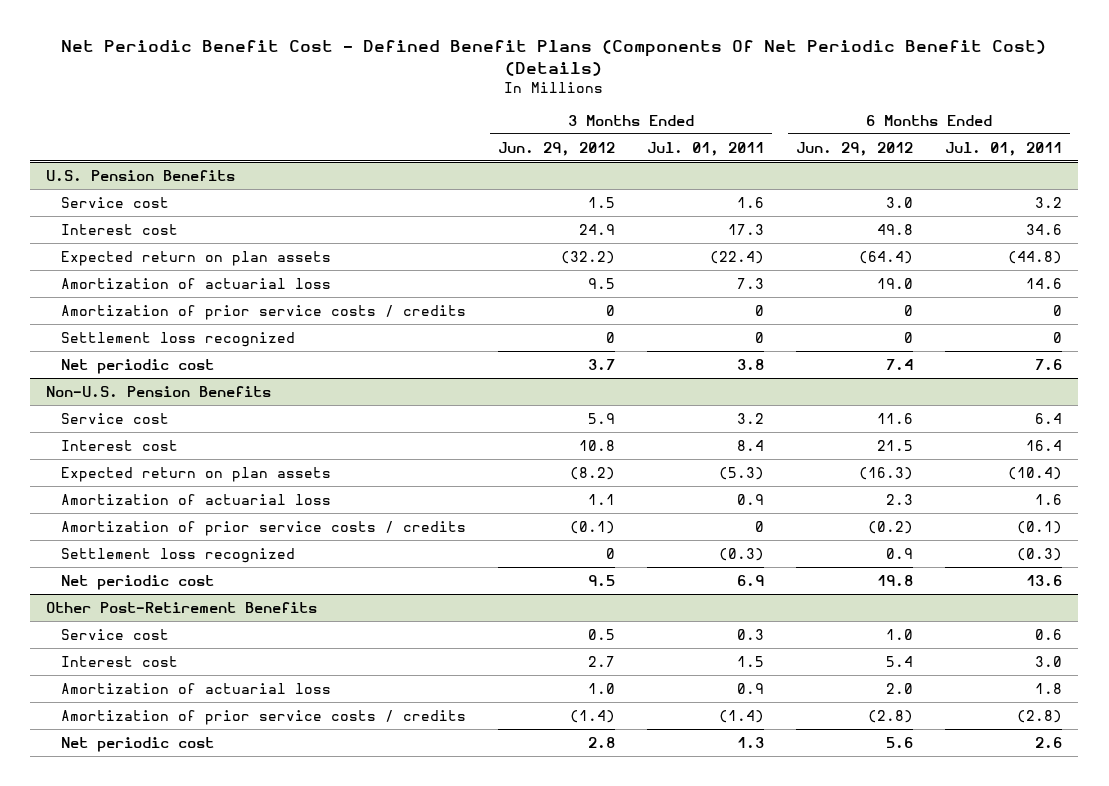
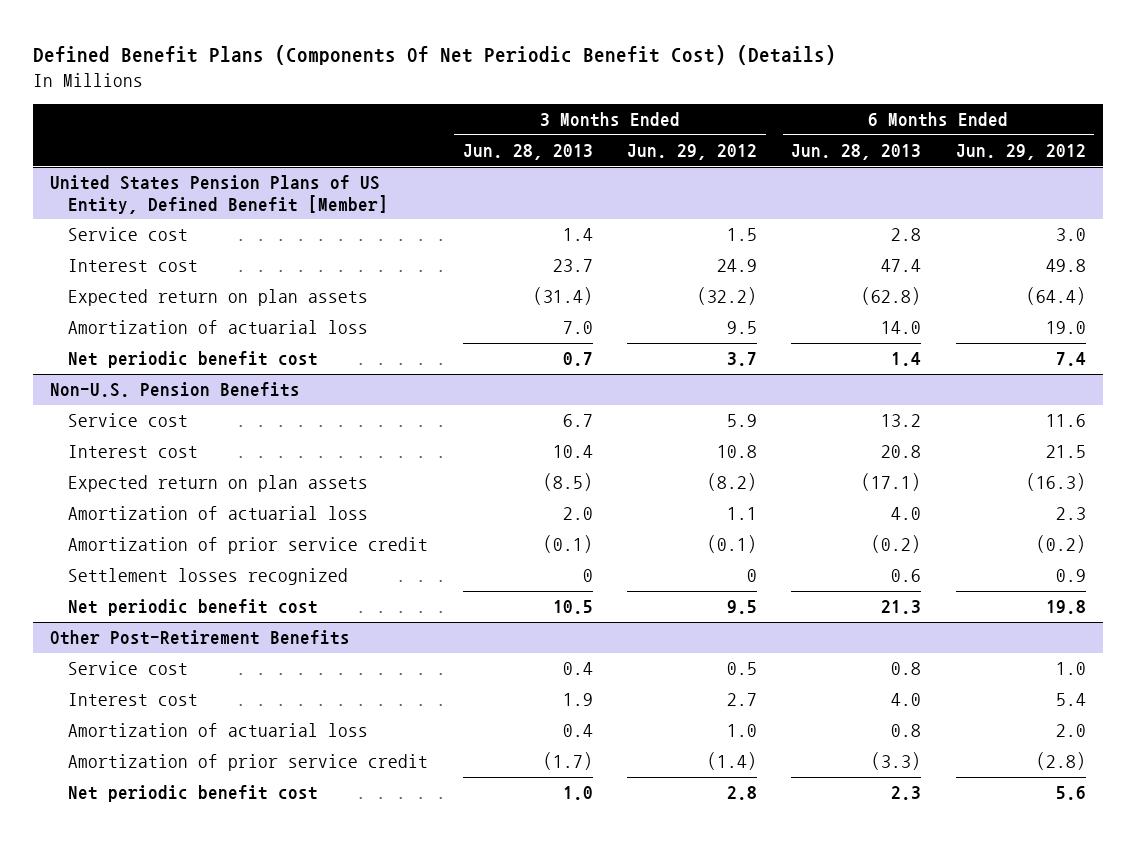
- Net Periodic Benefit Cost - Defined Benefit Plans (Components Of Net Periodic Benefit Cost) (Details)
+ Defined Benefit Plans (Components Of Net Periodic Benefit Cost) (Details)
- | 3 Months Ended Jun. 29, 2012 | 3 Months Ended Jul. 01, 2011 | 6 Months Ended Jun. 29, 2012 | 6 Months Ended Jul. 01, 2011
+ | 3 Months Ended Jun. 28, 2013 | 3 Months Ended Jun. 29, 2012 | 6 Months Ended Jun. 28, 2013 | 6 Months Ended Jun. 29, 2012
- U.S. Pension Benefits
+ United States Pension Plans of US Entity, Defined Benefit [Member]
- Amortization of prior service costs / credits | 0 | 0 | 0 | 0
- Settlement loss recognized | 0 | 0 | 0 | 0
- Net periodic cost | 3.7 | 3.8 | 7.4 | 7.6
+ Net periodic benefit cost | 0.7 | 3.7 | 1.4 | 7.4
@ Non-U.S. Pension Benefits
- Amortization of prior service costs / credits | (0.1) | 0 | (0.2) | (0.1)
- Settlement loss recognized | 0 | (0.3) | 0.9 | (0.3)
- Net periodic cost | 9.5 | 6.9 | 19.8 | 13.6
+ Amortization of prior service credit | (0.1) | (0.1) | (0.2) | (0.2)
+ Settlement losses recognized | 0 | 0 | 0.6 | 0.9
+ Net periodic benefit cost | 10.5 | 9.5 | 21.3 | 19.8
@ Other Post-Retirement Benefits
- Amortization of prior service costs / credits | (1.4) | (1.4) | (2.8) | (2.8)
- Net periodic cost | 2.8 | 1.3 | 5.6 | 2.6
+ Amortization of prior service credit | (1.7) | (1.4) | (3.3) | (2.8)
+ Net periodic benefit cost | 1.0 | 2.8 | 2.3 | 5.6

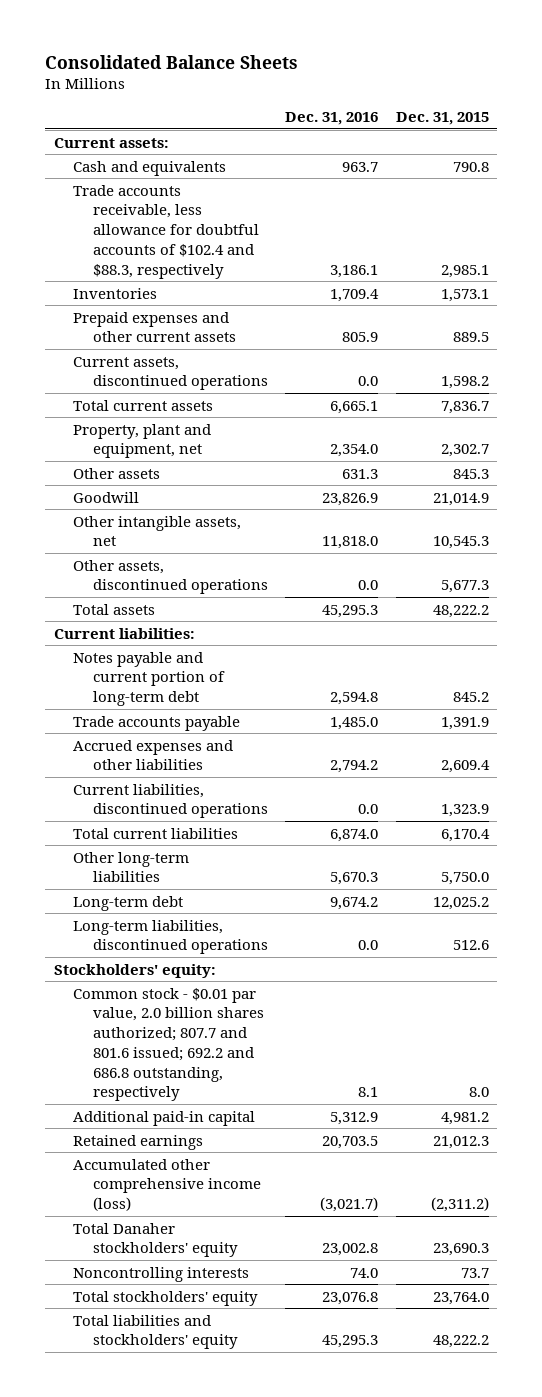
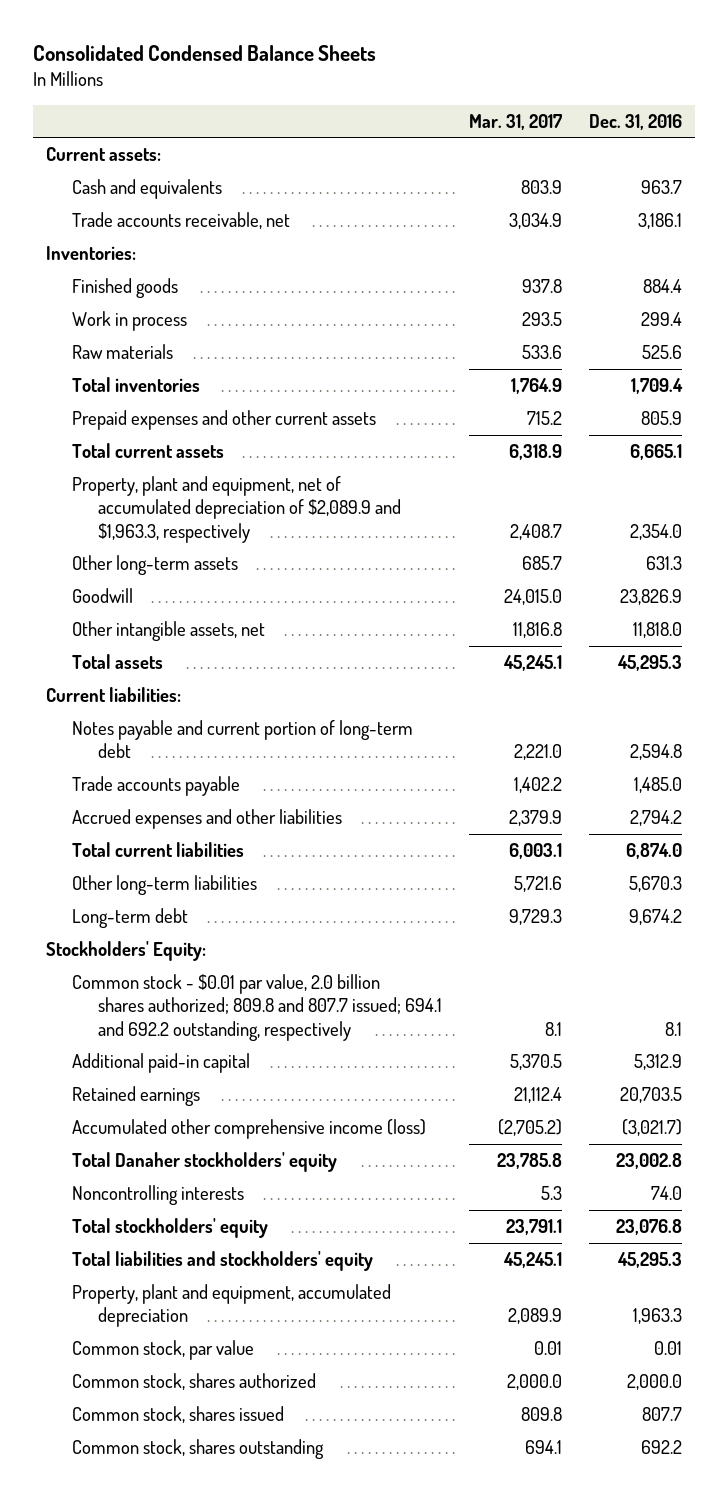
- Consolidated Balance Sheets
+ Consolidated Condensed Balance Sheets
- | Dec. 31, 2016 | Dec. 31, 2015
+ | Mar. 31, 2017 | Dec. 31, 2016
- Trade accounts receivable, less allowance for doubtful accounts of $102.4 and $88.3, respectively | 3,186.1 | 2,985.1
- Inventories | 1,709.4 | 1,573.1
+ Trade accounts receivable, net | 3,034.9 | 3,186.1
+ Inventories:
+ Finished goods | 937.8 | 884.4
+ Work in process | 293.5 | 299.4
+ Raw materials | 533.6 | 525.6
+ Total inventories | 1,764.9 | 1,709.4
- Current assets, discontinued operations | 0.0 | 1,598.2
- Property, plant and equipment, net | 2,354.0 | 2,302.7
- Other assets | 631.3 | 845.3
+ Property, plant and equipment, net of accumulated depreciation of $2,089.9 and $1,963.3, respectively | 2,408.7 | 2,354.0
+ Other long-term assets | 685.7 | 631.3
- Other assets, discontinued operations | 0.0 | 5,677.3
- Current liabilities, discontinued operations | 0.0 | 1,323.9
- Long-term liabilities, discontinued operations | 0.0 | 512.6
- Stockholders' equity:
- Common stock - $0.01 par value, 2.0 billion shares authorized; 807.7 and 801.6 issued; 692.2 and 686.8 outstanding, respectively | 8.1 | 8.0
+ Stockholders' Equity:
+ Common stock - $0.01 par value, 2.0 billion shares authorized; 809.8 and 807.7 issued; 694.1 and 692.2 outstanding, respectively | 8.1 | 8.1
+ Property, plant and equipment, accumulated depreciation | 2,089.9 | 1,963.3
+ Common stock, par value | 0.01 | 0.01
+ Common stock, shares authorized | 2,000.0 | 2,000.0
+ Common stock, shares issued | 809.8 | 807.7
+ Common stock, shares outstanding | 694.1 | 692.2

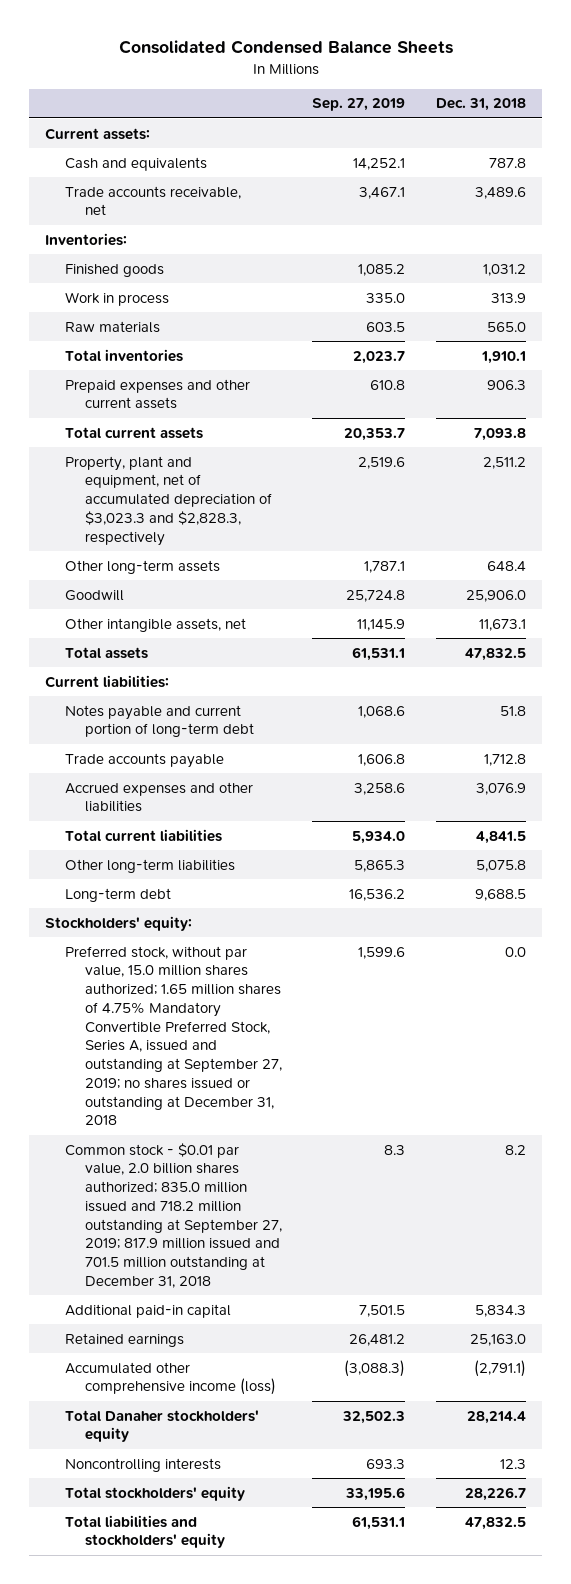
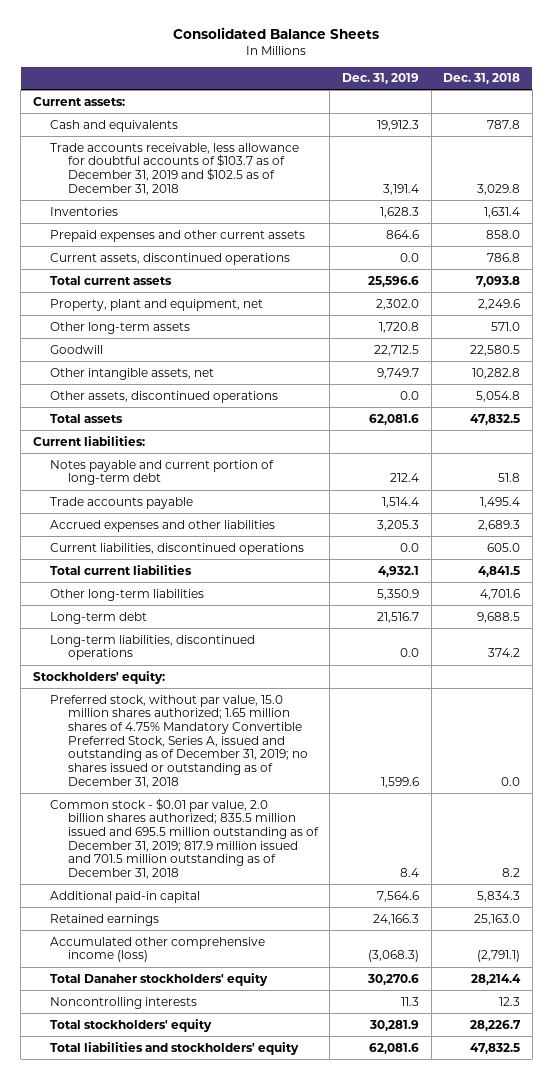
- Consolidated Condensed Balance Sheets
+ Consolidated Balance Sheets
- | Sep. 27, 2019 | Dec. 31, 2018
+ | Dec. 31, 2019 | Dec. 31, 2018
- Trade accounts receivable, net | 3,467.1 | 3,489.6
- Inventories:
- Finished goods | 1,085.2 | 1,031.2
- Work in process | 335.0 | 313.9
- Raw materials | 603.5 | 565.0
- Total inventories | 2,023.7 | 1,910.1
- Prepaid expenses and other current assets | 610.8 | 906.3
+ Trade accounts receivable, less allowance for doubtful accounts of $103.7 as of December 31, 2019 and $102.5 as of December 31, 2018 | 3,191.4 | 3,029.8
+ Inventories | 1,628.3 | 1,631.4
+ Prepaid expenses and other current assets | 864.6 | 858.0
+ Current assets, discontinued operations | 0.0 | 786.8
- Property, plant and equipment, net of accumulated depreciation of $3,023.3 and $2,828.3, respectively | 2,519.6 | 2,511.2
- Other long-term assets | 1,787.1 | 648.4
- Goodwill | 25,724.8 | 25,906.0
- Other intangible assets, net | 11,145.9 | 11,673.1
+ Property, plant and equipment, net | 2,302.0 | 2,249.6
+ Other long-term assets | 1,720.8 | 571.0
+ Goodwill | 22,712.5 | 22,580.5
+ Other intangible assets, net | 9,749.7 | 10,282.8
+ Other assets, discontinued operations | 0.0 | 5,054.8
- Trade accounts payable | 1,606.8 | 1,712.8
- Accrued expenses and other liabilities | 3,258.6 | 3,076.9
+ Trade accounts payable | 1,514.4 | 1,495.4
+ Accrued expenses and other liabilities | 3,205.3 | 2,689.3
+ Current liabilities, discontinued operations | 0.0 | 605.0
- Other long-term liabilities | 5,865.3 | 5,075.8
+ Other long-term liabilities | 5,350.9 | 4,701.6
+ Long-term liabilities, discontinued operations | 0.0 | 374.2
- Preferred stock, without par value, 15.0 million shares authorized; 1.65 million shares of 4.75% Mandatory Convertible Preferred Stock, Series A, issued and outstanding at September 27, 2019; no shares issued or outstanding at December 31, 2018 | 1,599.6 | 0.0
- Common stock - $0.01 par value, 2.0 billion shares authorized; 835.0 million issued and 718.2 million outstanding at September 27, 2019; 817.9 million issued and 701.5 million outstanding at December 31, 2018 | 8.3 | 8.2
+ Preferred stock, without par value, 15.0 million shares authorized; 1.65 million shares of 4.75% Mandatory Convertible Preferred Stock, Series A, issued and outstanding as of December 31, 2019; no shares issued or outstanding as of December 31, 2018 | 1,599.6 | 0.0
+ Common stock - $0.01 par value, 2.0 billion shares authorized; 835.5 million issued and 695.5 million outstanding as of December 31, 2019; 817.9 million issued and 701.5 million outstanding as of December 31, 2018 | 8.4 | 8.2

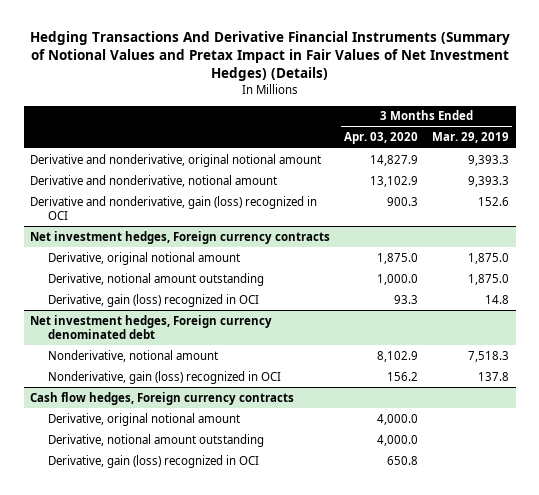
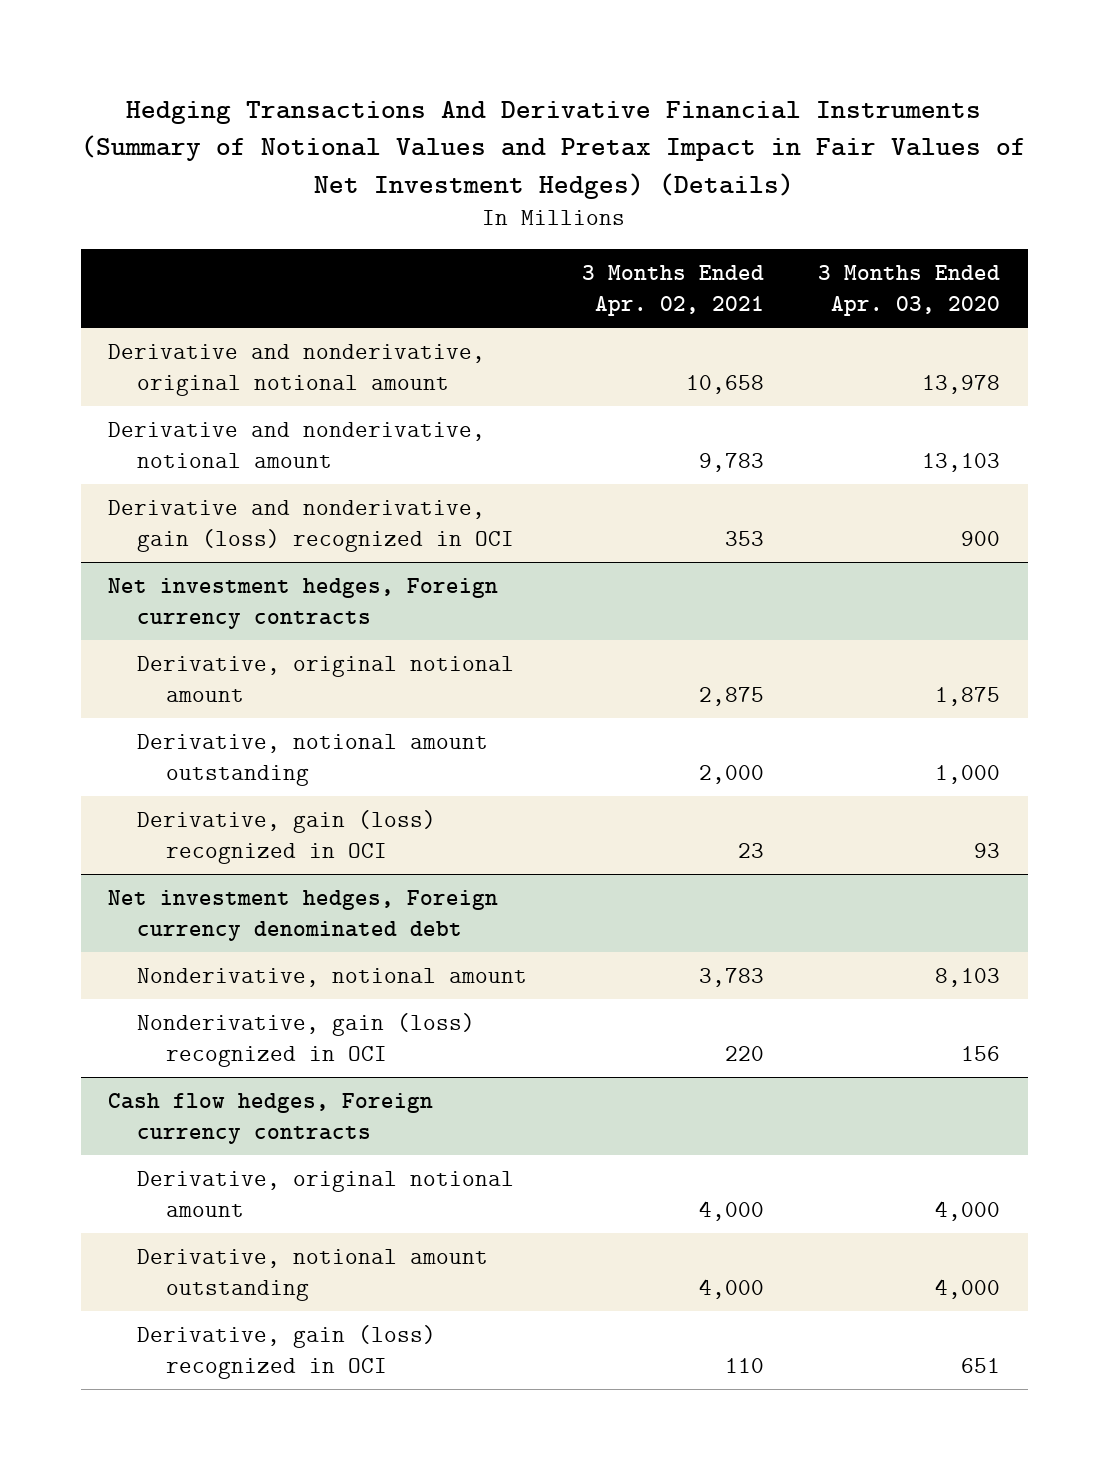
- | 3 Months Ended Apr. 03, 2020 | 3 Months Ended Mar. 29, 2019
+ | 3 Months Ended Apr. 02, 2021 | 3 Months Ended Apr. 03, 2020
- Derivative and nonderivative, original notional amount | 14,827.9 | 9,393.3
- Derivative and nonderivative, notional amount | 13,102.9 | 9,393.3
- Derivative and nonderivative, gain (loss) recognized in OCI | 900.3 | 152.6
+ Derivative and nonderivative, original notional amount | 10,658 | 13,978
+ Derivative and nonderivative, notional amount | 9,783 | 13,103
+ Derivative and nonderivative, gain (loss) recognized in OCI | 353 | 900
@ Net investment hedges, Foreign currency contracts
- Derivative, original notional amount | 1,875.0 | 1,875.0
- Derivative, notional amount outstanding | 1,000.0 | 1,875.0
- Derivative, gain (loss) recognized in OCI | 93.3 | 14.8
+ Derivative, original notional amount | 2,875 | 1,875
+ Derivative, notional amount outstanding | 2,000 | 1,000
+ Derivative, gain (loss) recognized in OCI | 23 | 93
@ Net investment hedges, Foreign currency denominated debt
- Nonderivative, notional amount | 8,102.9 | 7,518.3
- Nonderivative, gain (loss) recognized in OCI | 156.2 | 137.8
+ Nonderivative, notional amount | 3,783 | 8,103
+ Nonderivative, gain (loss) recognized in OCI | 220 | 156
@ Cash flow hedges, Foreign currency contracts
- Derivative, original notional amount | 4,000.0 |
- Derivative, notional amount outstanding | 4,000.0 |
- Derivative, gain (loss) recognized in OCI | 650.8 |
+ Derivative, original notional amount | 4,000 | 4,000
+ Derivative, notional amount outstanding | 4,000 | 4,000
+ Derivative, gain (loss) recognized in OCI | 110 | 651

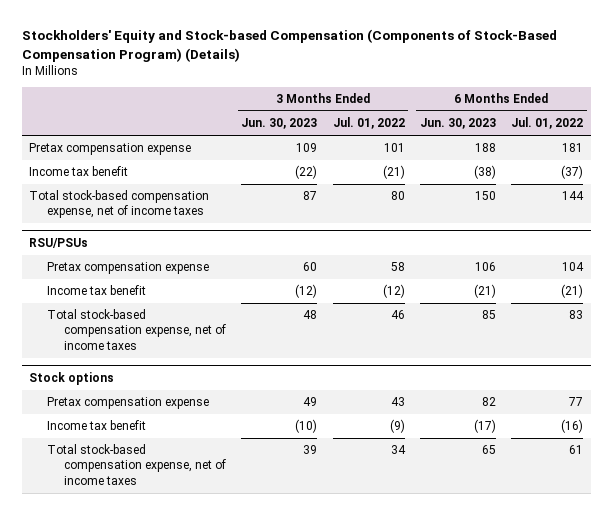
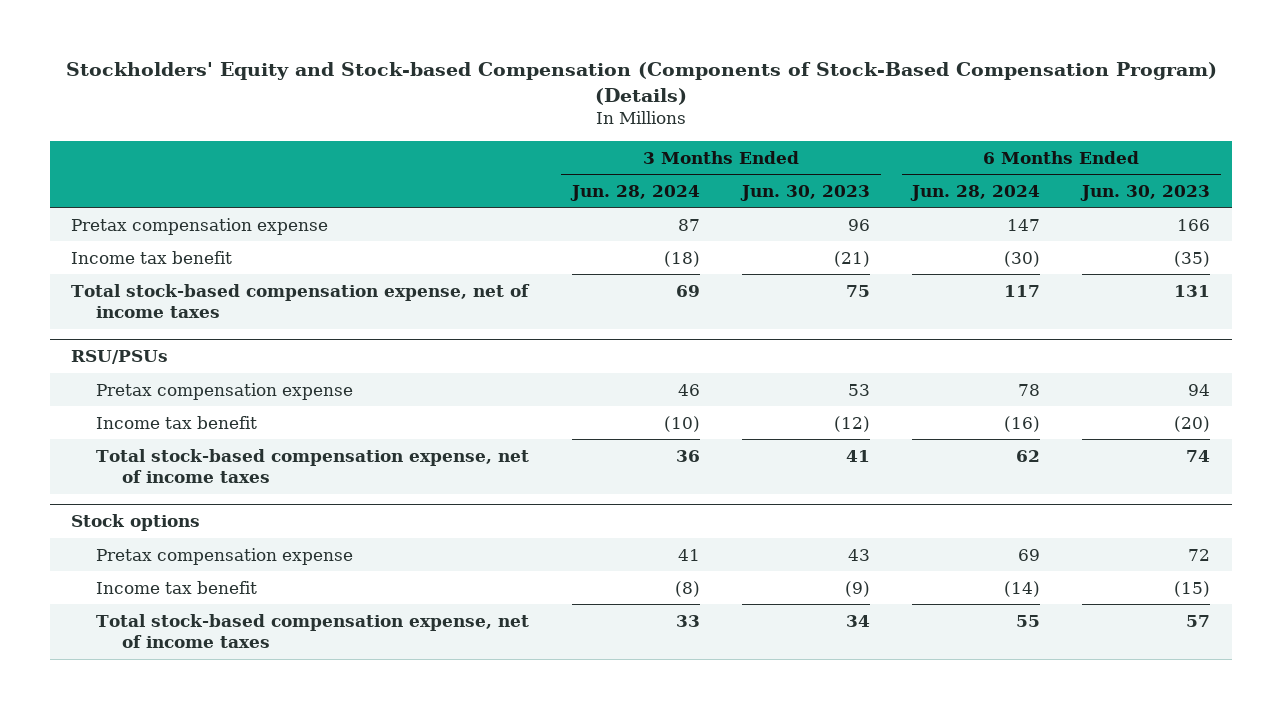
- | 3 Months Ended Jun. 30, 2023 | 3 Months Ended Jul. 01, 2022 | 6 Months Ended Jun. 30, 2023 | 6 Months Ended Jul. 01, 2022
+ | 3 Months Ended Jun. 28, 2024 | 3 Months Ended Jun. 30, 2023 | 6 Months Ended Jun. 28, 2024 | 6 Months Ended Jun. 30, 2023
- Pretax compensation expense | 109 | 101 | 188 | 181
- Income tax benefit | (22) | (21) | (38) | (37)
- Total stock-based compensation expense, net of income taxes | 87 | 80 | 150 | 144
+ Pretax compensation expense | 87 | 96 | 147 | 166
+ Income tax benefit | (18) | (21) | (30) | (35)
+ Total stock-based compensation expense, net of income taxes | 69 | 75 | 117 | 131
@ RSU/PSUs
- Pretax compensation expense | 60 | 58 | 106 | 104
- Income tax benefit | (12) | (12) | (21) | (21)
- Total stock-based compensation expense, net of income taxes | 48 | 46 | 85 | 83
+ Pretax compensation expense | 46 | 53 | 78 | 94
+ Income tax benefit | (10) | (12) | (16) | (20)
+ Total stock-based compensation expense, net of income taxes | 36 | 41 | 62 | 74
@ Stock options
- Pretax compensation expense | 49 | 43 | 82 | 77
- Income tax benefit | (10) | (9) | (17) | (16)
- Total stock-based compensation expense, net of income taxes | 39 | 34 | 65 | 61
+ Pretax compensation expense | 41 | 43 | 69 | 72
+ Income tax benefit | (8) | (9) | (14) | (15)
+ Total stock-based compensation expense, net of income taxes | 33 | 34 | 55 | 57

